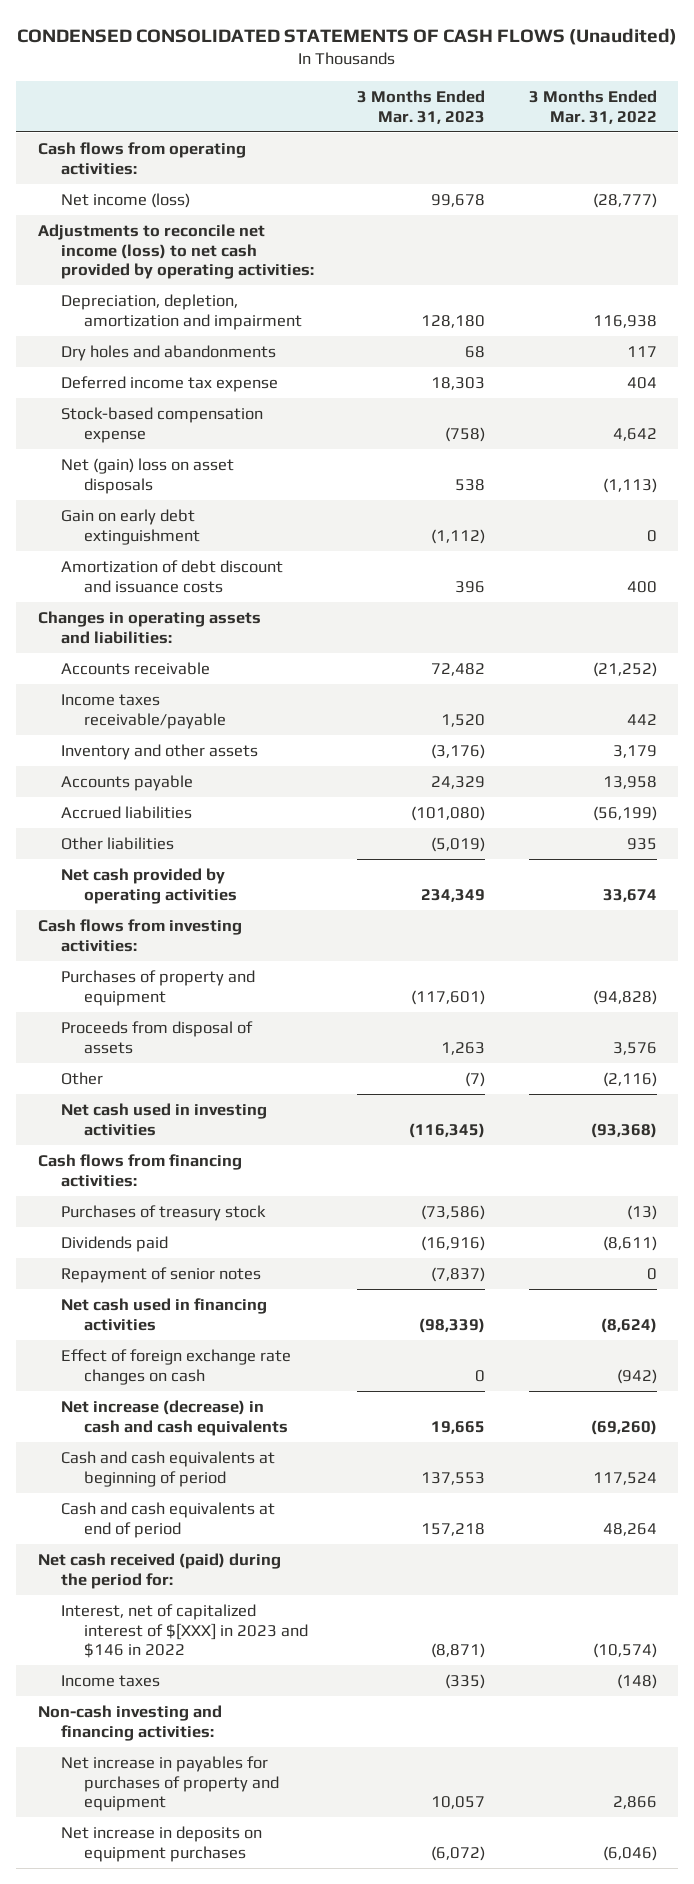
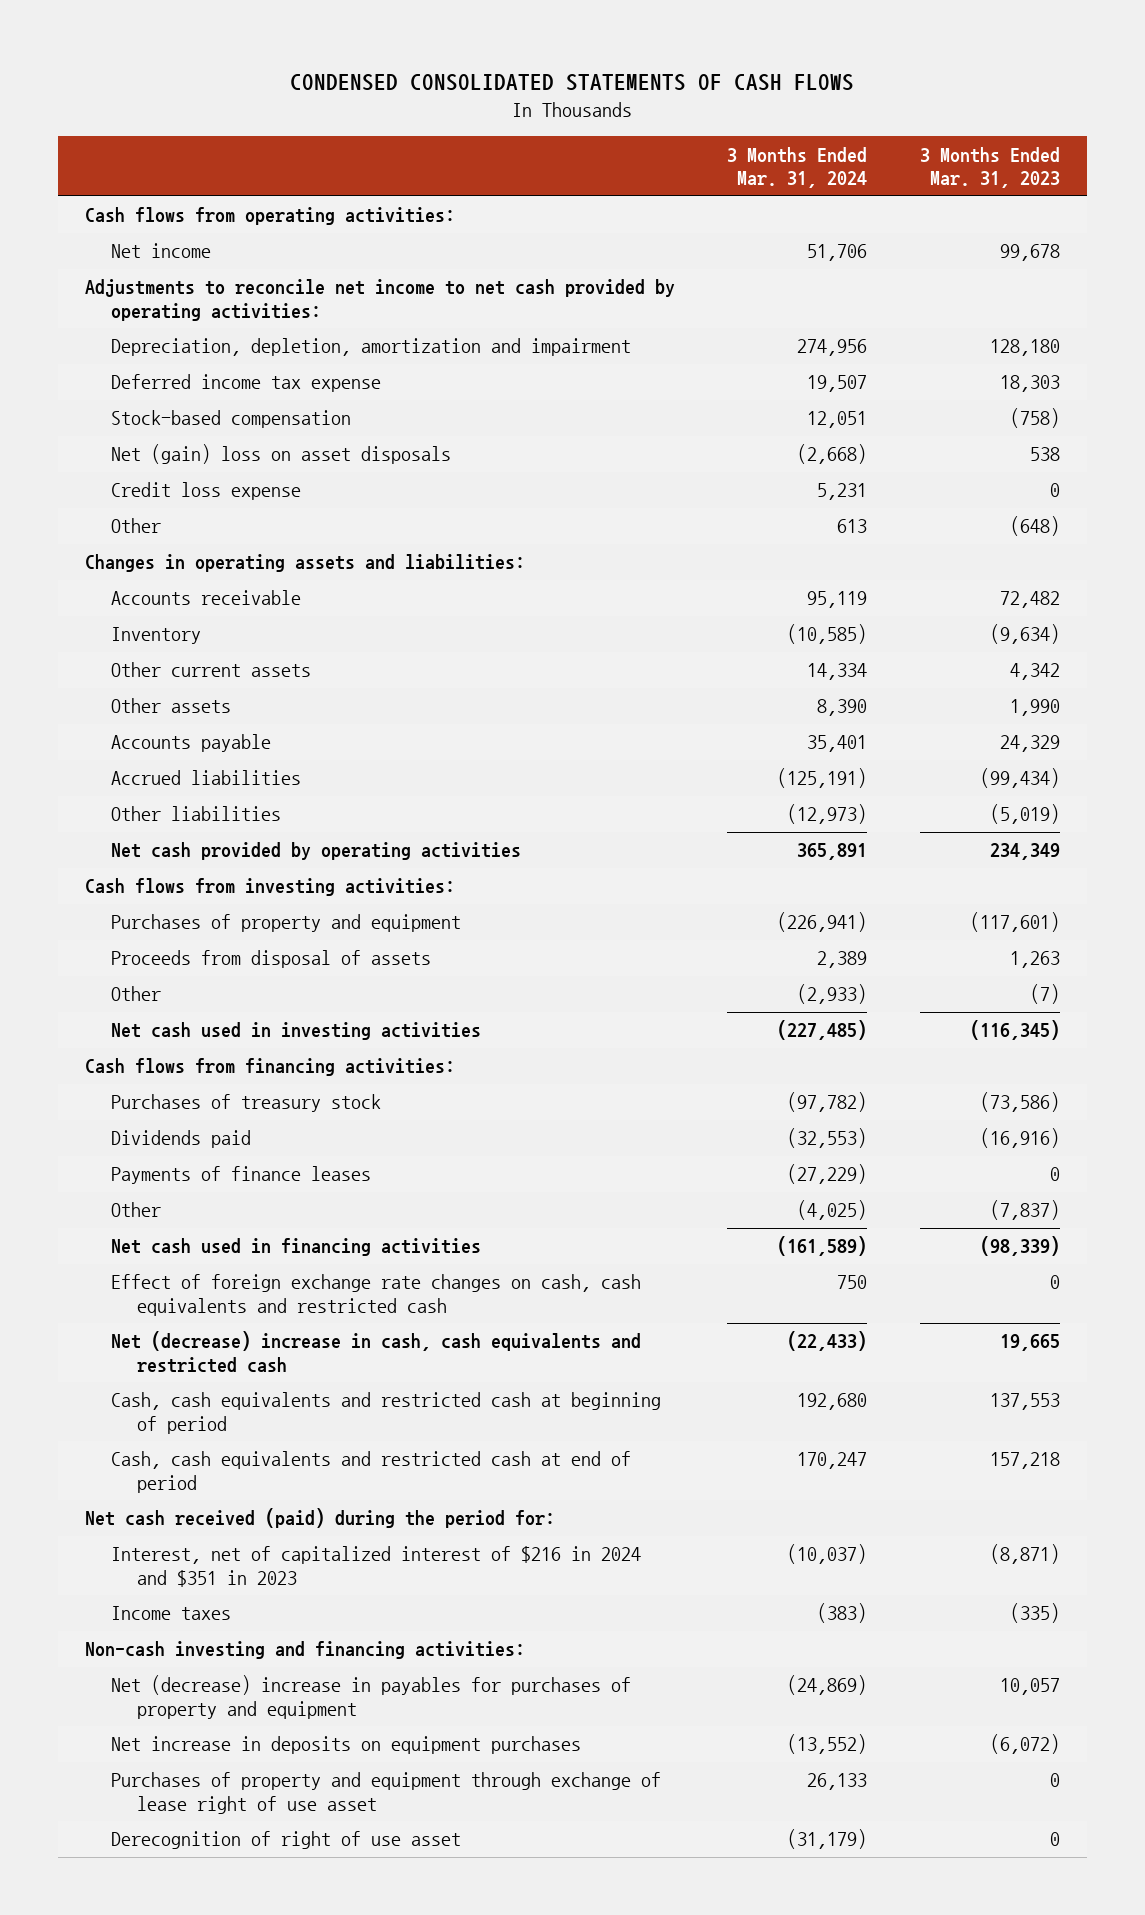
- CONDENSED CONSOLIDATED STATEMENTS OF CASH FLOWS (Unaudited)
+ CONDENSED CONSOLIDATED STATEMENTS OF CASH FLOWS
- | 3 Months Ended Mar. 31, 2023 | 3 Months Ended Mar. 31, 2022
+ | 3 Months Ended Mar. 31, 2024 | 3 Months Ended Mar. 31, 2023
- Net income (loss) | 99,678 | (28,777)
- Adjustments to reconcile net income (loss) to net cash provided by operating activities:
+ Net income | 51,706 | 99,678
+ Adjustments to reconcile net income to net cash provided by operating activities:
- Dry holes and abandonments | 68 | 117
- Stock-based compensation expense | (758) | 4,642
+ Stock-based compensation | 12,051 | (758)
- Gain on early debt extinguishment | (1,112) | 0
- Amortization of debt discount and issuance costs | 396 | 400
+ Credit loss expense | 5,231 | 0
+ Other | 613 | (648)
- Income taxes receivable/payable | 1,520 | 442
- Inventory and other assets | (3,176) | 3,179
+ Inventory | (10,585) | (9,634)
+ Other current assets | 14,334 | 4,342
+ Other assets | 8,390 | 1,990
- Accrued liabilities | (101,080) | (56,199)
+ Accrued liabilities | (125,191) | (99,434)
- Repayment of senior notes | (7,837) | 0
+ Payments of finance leases | (27,229) | 0
+ Other | (4,025) | (7,837)
- Effect of foreign exchange rate changes on cash | 0 | (942)
- Net increase (decrease) in cash and cash equivalents | 19,665 | (69,260)
- Cash and cash equivalents at beginning of period | 137,553 | 117,524
- Cash and cash equivalents at end of period | 157,218 | 48,264
+ Effect of foreign exchange rate changes on cash, cash equivalents and restricted cash | 750 | 0
+ Net (decrease) increase in cash, cash equivalents and restricted cash | (22,433) | 19,665
+ Cash, cash equivalents and restricted cash at beginning of period | 192,680 | 137,553
+ Cash, cash equivalents and restricted cash at end of period | 170,247 | 157,218
- Interest, net of capitalized interest of $[XXX] in 2023 and $146 in 2022 | (8,871) | (10,574)
+ Interest, net of capitalized interest of $216 in 2024 and $351 in 2023 | (10,037) | (8,871)
- Net increase in payables for purchases of property and equipment | 10,057 | 2,866
+ Net (decrease) increase in payables for purchases of property and equipment | (24,869) | 10,057
+ Purchases of property and equipment through exchange of lease right of use asset | 26,133 | 0
+ Derecognition of right of use asset | (31,179) | 0

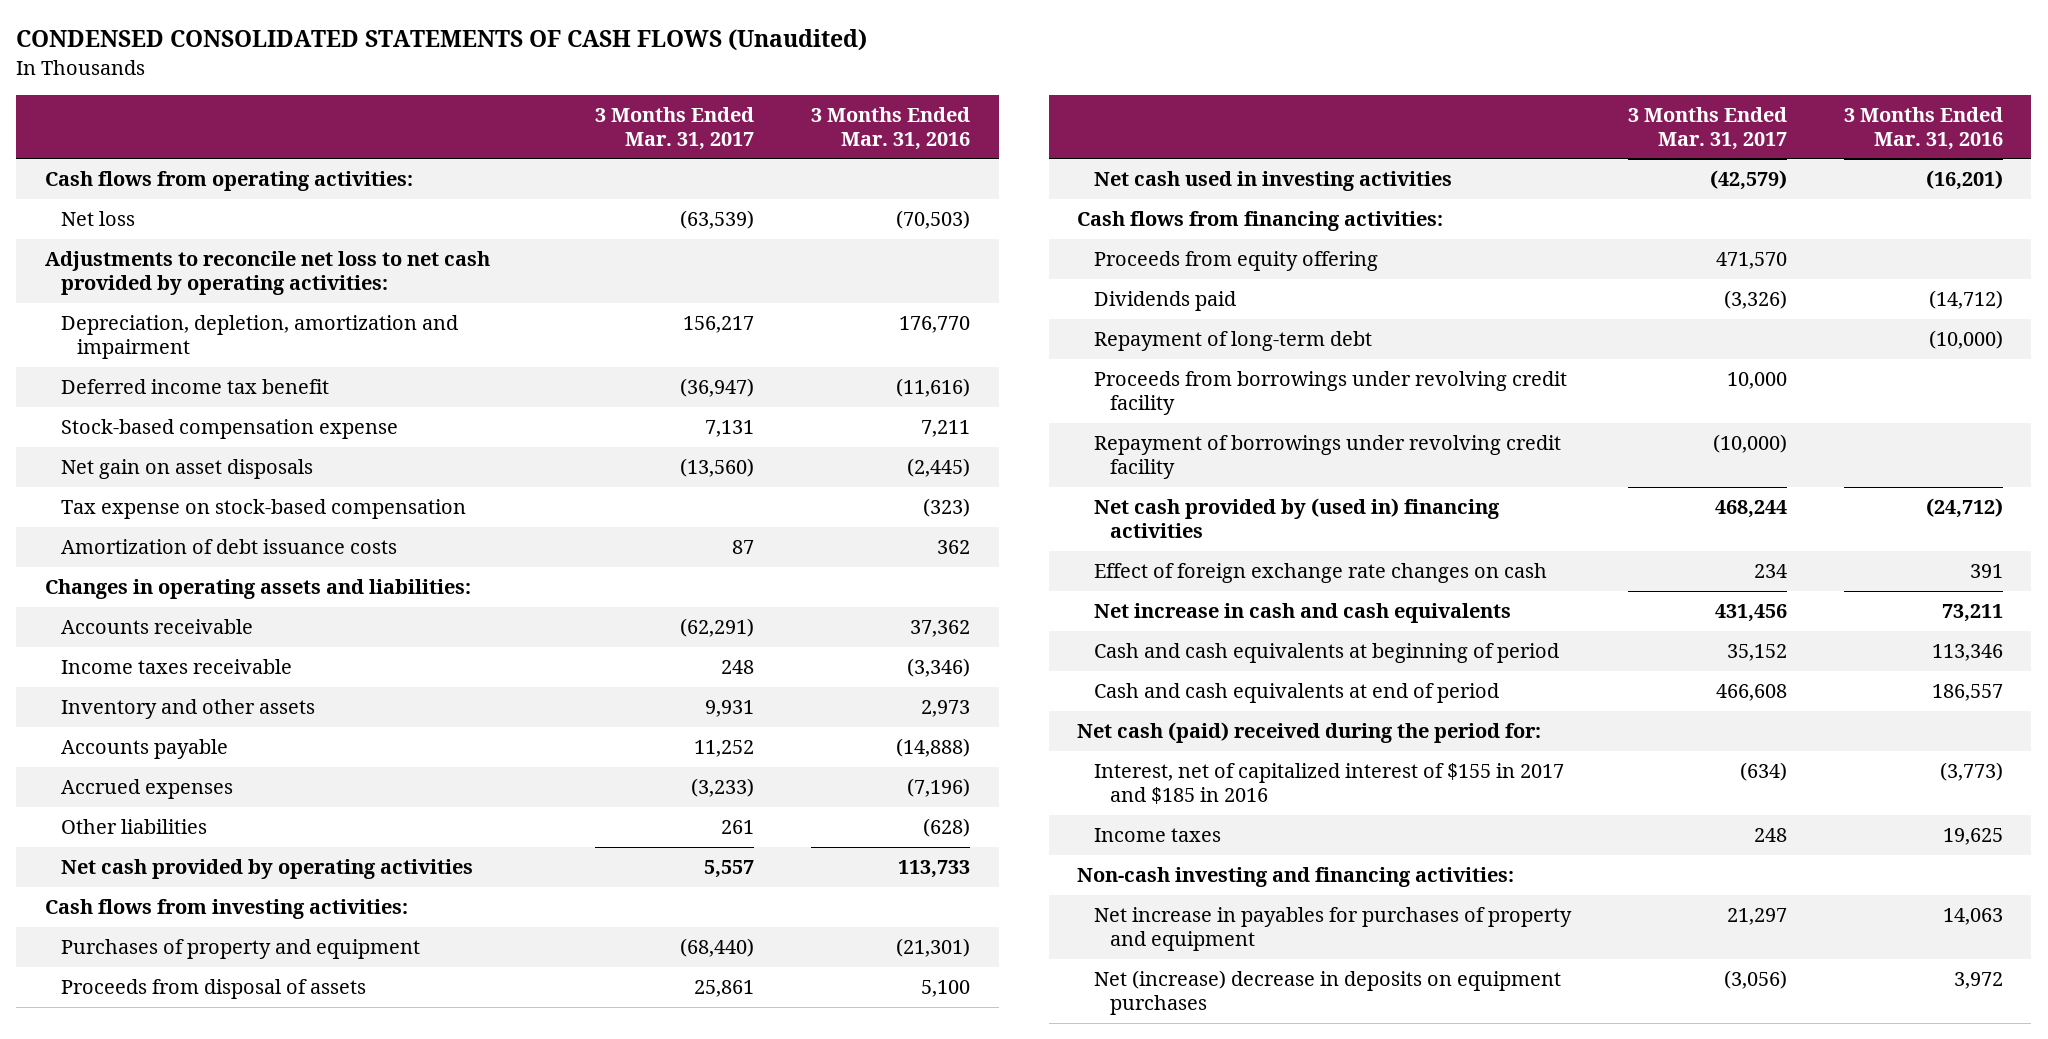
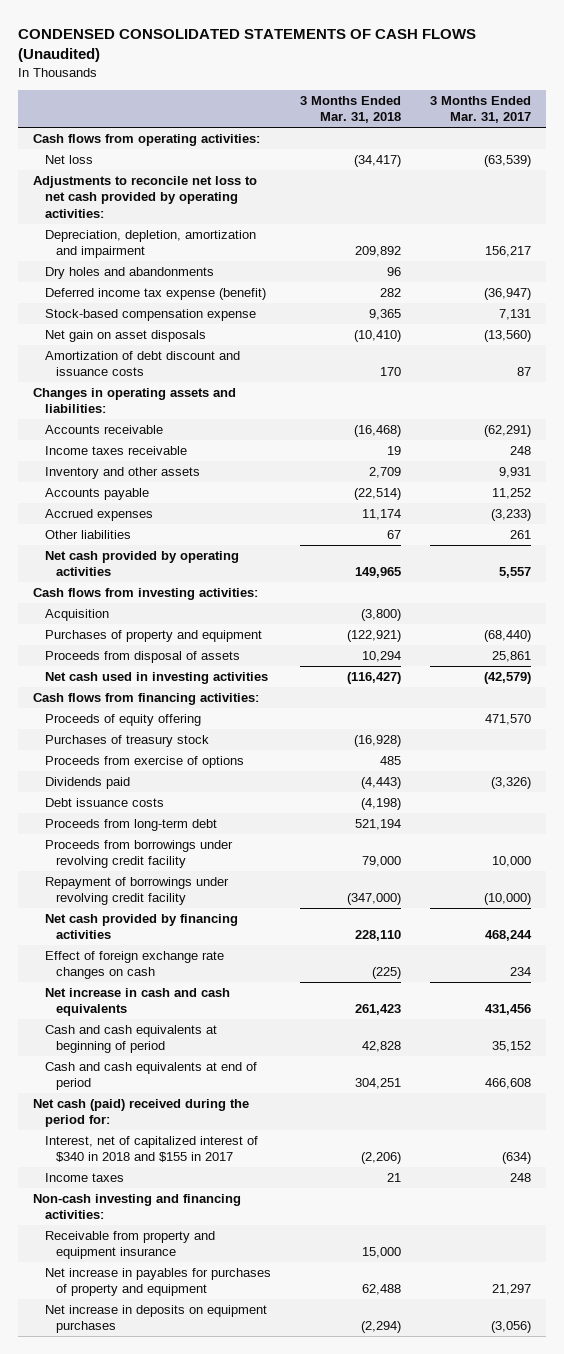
- | 3 Months Ended Mar. 31, 2017 | 3 Months Ended Mar. 31, 2016
+ | 3 Months Ended Mar. 31, 2018 | 3 Months Ended Mar. 31, 2017
- Deferred income tax benefit | (36,947) | (11,616)
+ Dry holes and abandonments | 96 |
+ Deferred income tax expense (benefit) | 282 | (36,947)
- Tax expense on stock-based compensation | | (323)
- Amortization of debt issuance costs | 87 | 362
+ Amortization of debt discount and issuance costs | 170 | 87
+ Acquisition | (3,800) |
- Proceeds from equity offering | 471,570 |
+ Proceeds of equity offering | | 471,570
+ Purchases of treasury stock | (16,928) |
+ Proceeds from exercise of options | 485 |
- Repayment of long-term debt | | (10,000)
+ Debt issuance costs | (4,198) |
+ Proceeds from long-term debt | 521,194 |
- Net cash provided by (used in) financing activities | 468,244 | (24,712)
+ Net cash provided by financing activities | 228,110 | 468,244
- Interest, net of capitalized interest of $155 in 2017 and $185 in 2016 | (634) | (3,773)
+ Interest, net of capitalized interest of $340 in 2018 and $155 in 2017 | (2,206) | (634)
+ Receivable from property and equipment insurance | 15,000 |
- Net (increase) decrease in deposits on equipment purchases | (3,056) | 3,972
+ Net increase in deposits on equipment purchases | (2,294) | (3,056)

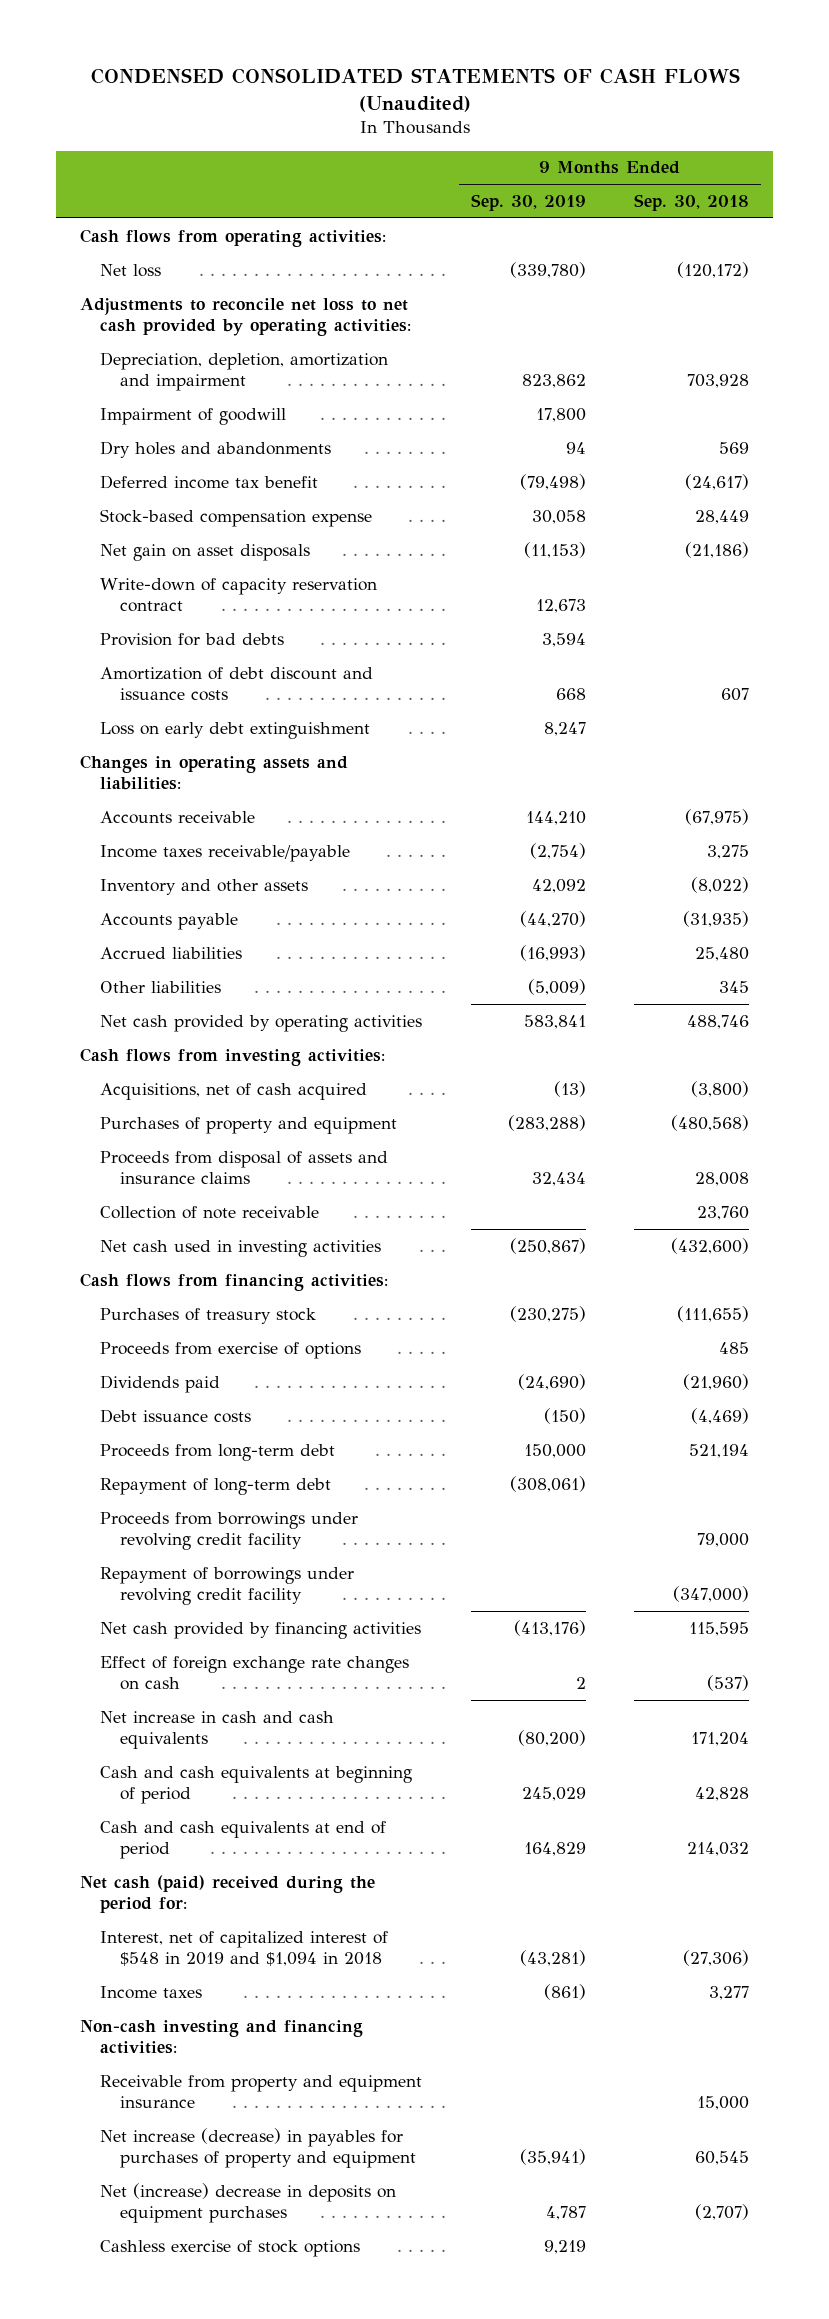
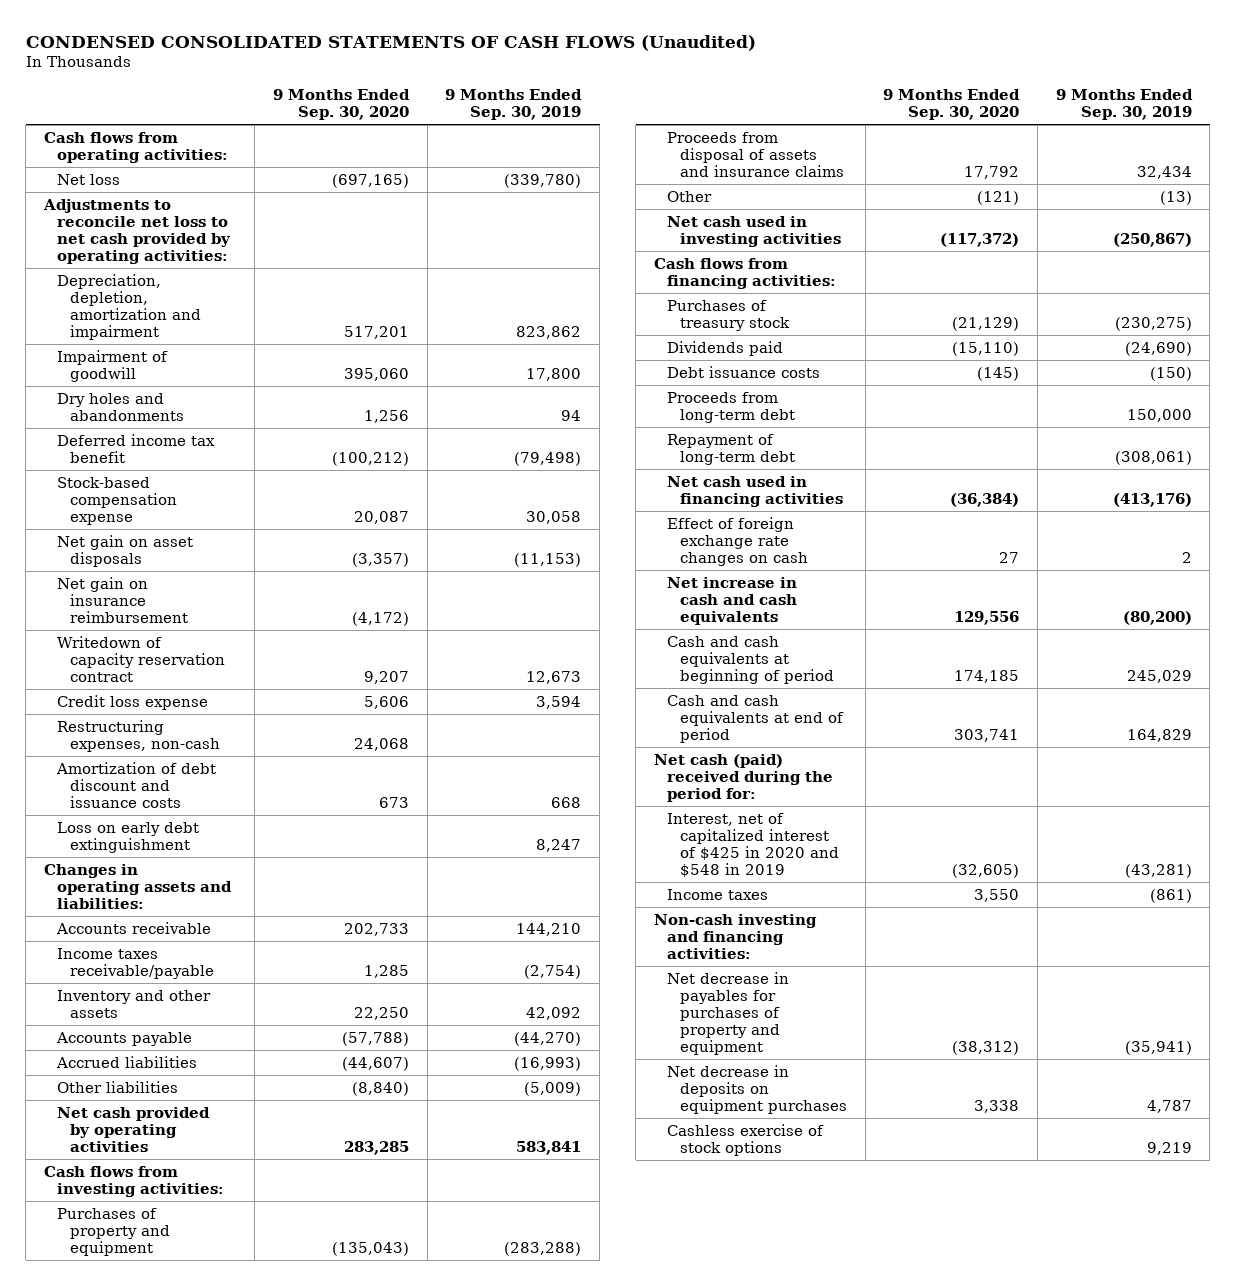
- | 9 Months Ended Sep. 30, 2019 | 9 Months Ended Sep. 30, 2018
+ | 9 Months Ended Sep. 30, 2020 | 9 Months Ended Sep. 30, 2019
- Write-down of capacity reservation contract | 12,673 |
- Provision for bad debts | 3,594 |
+ Net gain on insurance reimbursement | (4,172) |
+ Writedown of capacity reservation contract | 9,207 | 12,673
+ Credit loss expense | 5,606 | 3,594
+ Restructuring expenses, non-cash | 24,068 |
- Acquisitions, net of cash acquired | (13) | (3,800)
- Collection of note receivable | | 23,760
+ Other | (121) | (13)
- Proceeds from exercise of options | | 485
- Proceeds from borrowings under revolving credit facility | | 79,000
- Repayment of borrowings under revolving credit facility | | (347,000)
- Net cash provided by financing activities | (413,176) | 115,595
+ Net cash used in financing activities | (36,384) | (413,176)
- Interest, net of capitalized interest of $548 in 2019 and $1,094 in 2018 | (43,281) | (27,306)
+ Interest, net of capitalized interest of $425 in 2020 and $548 in 2019 | (32,605) | (43,281)
- Receivable from property and equipment insurance | | 15,000
- Net increase (decrease) in payables for purchases of property and equipment | (35,941) | 60,545
- Net (increase) decrease in deposits on equipment purchases | 4,787 | (2,707)
+ Net decrease in payables for purchases of property and equipment | (38,312) | (35,941)
+ Net decrease in deposits on equipment purchases | 3,338 | 4,787

